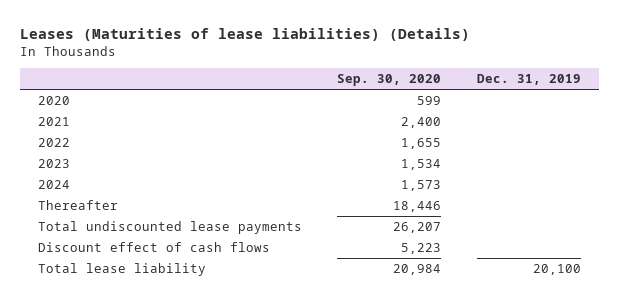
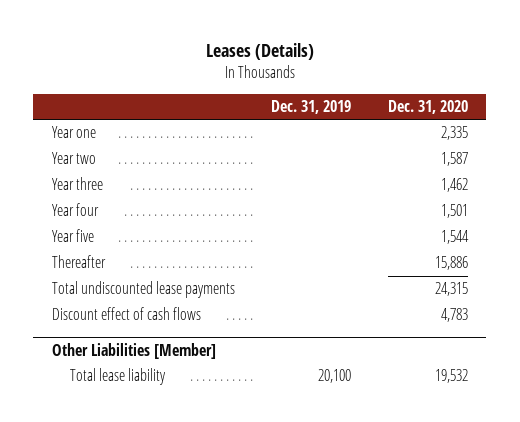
- Leases (Maturities of lease liabilities) (Details)
+ Leases (Details)
- | Sep. 30, 2020 | Dec. 31, 2019
+ | Dec. 31, 2019 | Dec. 31, 2020
- 2020 | 599 |
- 2021 | 2,400 |
- 2022 | 1,655 |
- 2023 | 1,534 |
- 2024 | 1,573 |
+ Year one | | 2,335
+ Year two | | 1,587
+ Year three | | 1,462
+ Year four | | 1,501
+ Year five | | 1,544
- Total lease liability | 20,984 | 20,100
+ Other Liabilities [Member]
+ Total lease liability | 20,100 | 19,532

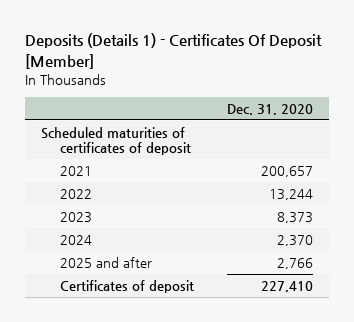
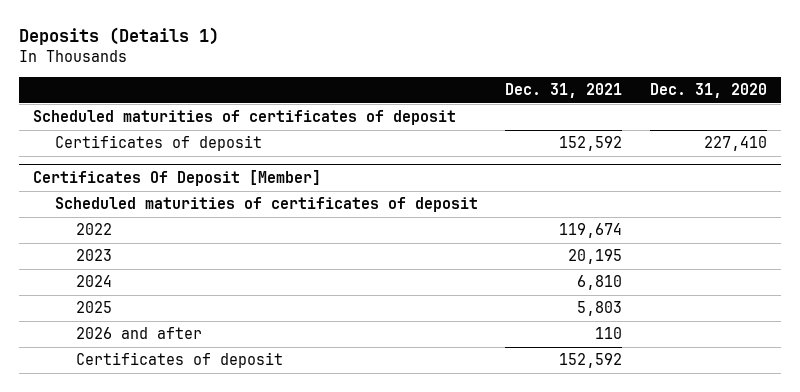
- Deposits (Details 1) - Certificates Of Deposit [Member]
+ Deposits (Details 1)
- | Dec. 31, 2020
+ | Dec. 31, 2021 | Dec. 31, 2020
- 2021 | 200,657
- 2022 | 13,244
- 2023 | 8,373
- 2024 | 2,370
- 2025 and after | 2,766
+ Certificates Of Deposit [Member]
+ Scheduled maturities of certificates of deposit
+ 2022 | 119,674 |
+ 2023 | 20,195 |
+ 2024 | 6,810 |
+ 2025 | 5,803 |
+ 2026 and after | 110 |
+ Certificates of deposit | 152,592 |

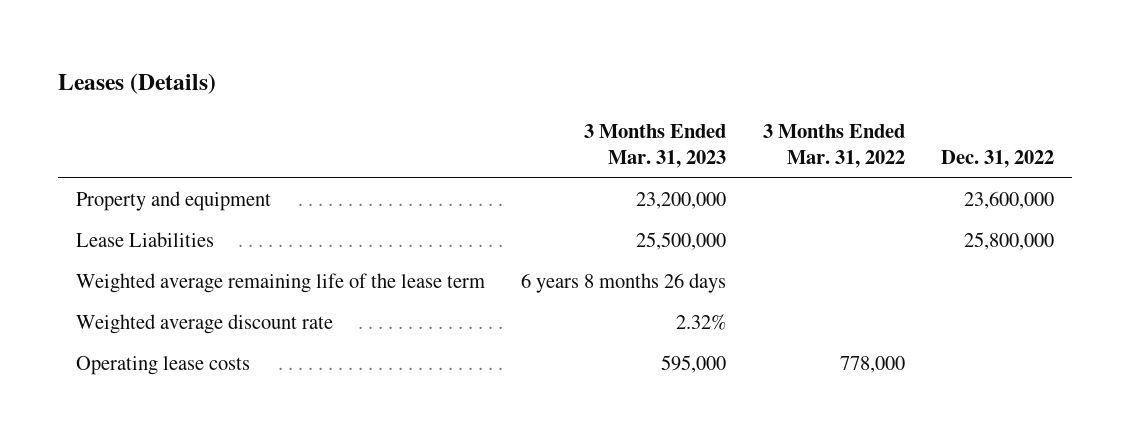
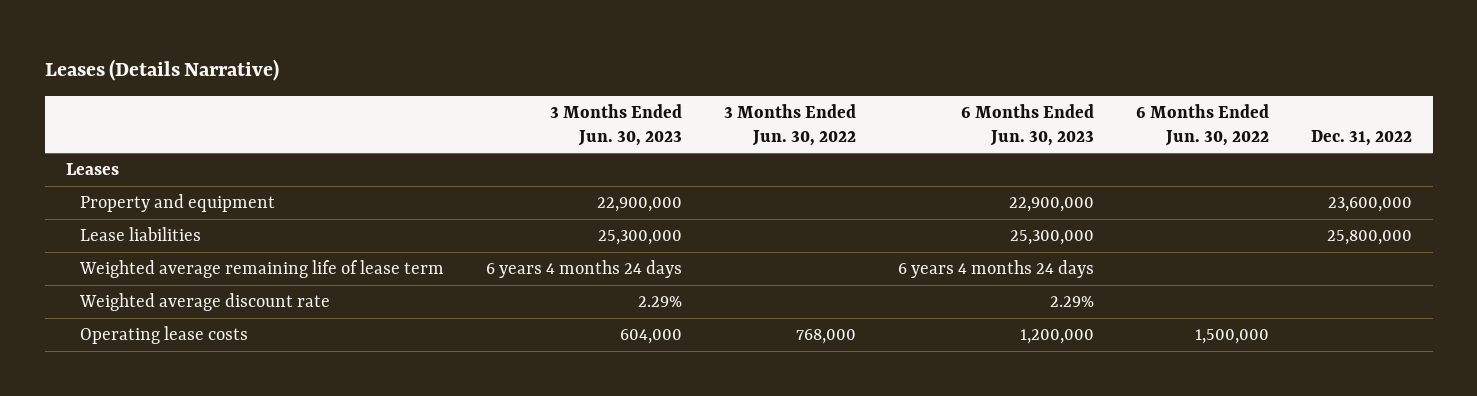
- Leases (Details)
+ Leases (Details Narrative)
- | 3 Months Ended Mar. 31, 2023 | 3 Months Ended Mar. 31, 2022 | Dec. 31, 2022
+ | 3 Months Ended Jun. 30, 2023 | 3 Months Ended Jun. 30, 2022 | 6 Months Ended Jun. 30, 2023 | 6 Months Ended Jun. 30, 2022 | Dec. 31, 2022
+ Leases
- Lease Liabilities | 25,500,000 | | 25,800,000
- Weighted average remaining life of the lease term | 6 years 8 months 26 days | |
+ Lease liabilities | 25,300,000 | | 25,300,000 | | 25,800,000
+ Weighted average remaining life of lease term | 6 years 4 months 24 days | | 6 years 4 months 24 days | |

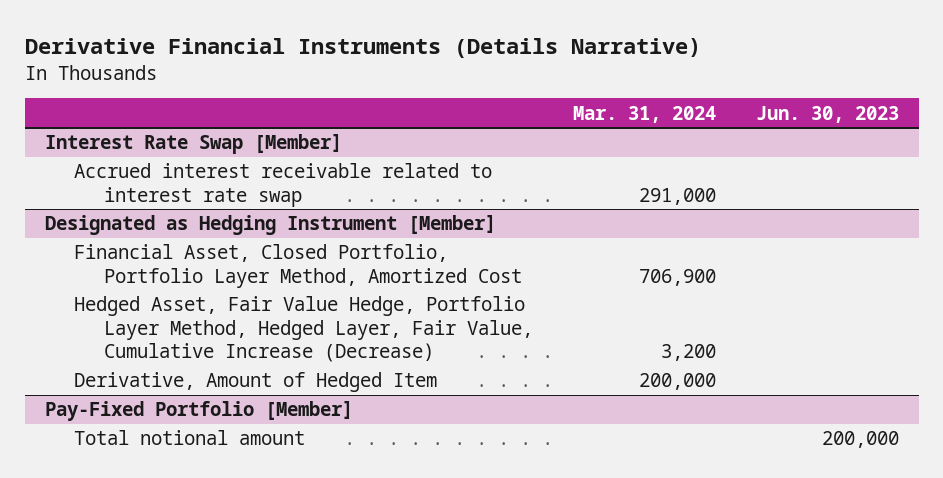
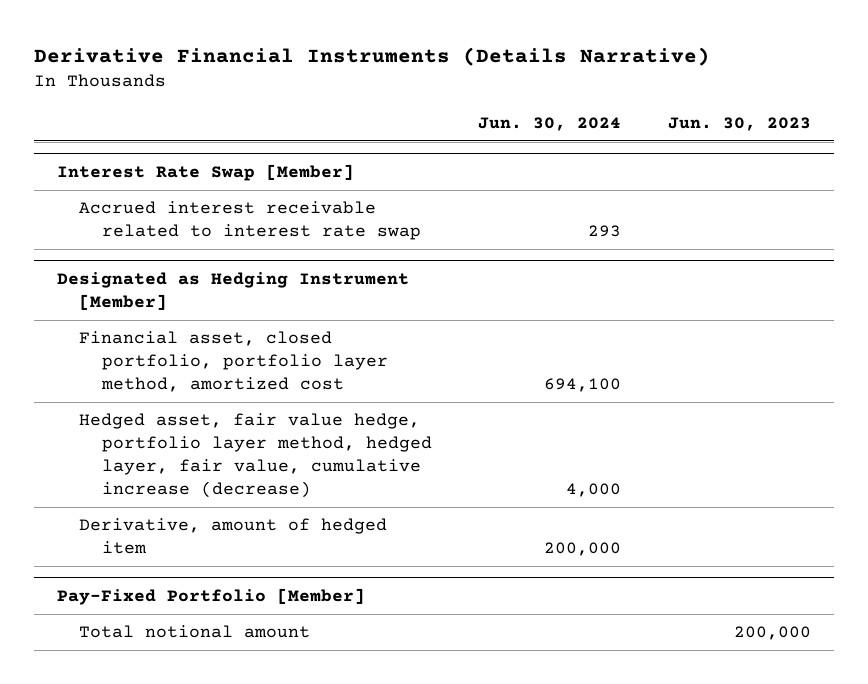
- | Mar. 31, 2024 | Jun. 30, 2023
+ | Jun. 30, 2024 | Jun. 30, 2023
@ Designated as Hedging Instrument [Member]
- Financial Asset, Closed Portfolio, Portfolio Layer Method, Amortized Cost | 706,900 |
- Hedged Asset, Fair Value Hedge, Portfolio Layer Method, Hedged Layer, Fair Value, Cumulative Increase (Decrease) | 3,200 |
- Derivative, Amount of Hedged Item | 200,000 |
+ Financial asset, closed portfolio, portfolio layer method, amortized cost | 694,100 |
+ Hedged asset, fair value hedge, portfolio layer method, hedged layer, fair value, cumulative increase (decrease) | 4,000 |
+ Derivative, amount of hedged item | 200,000 |

